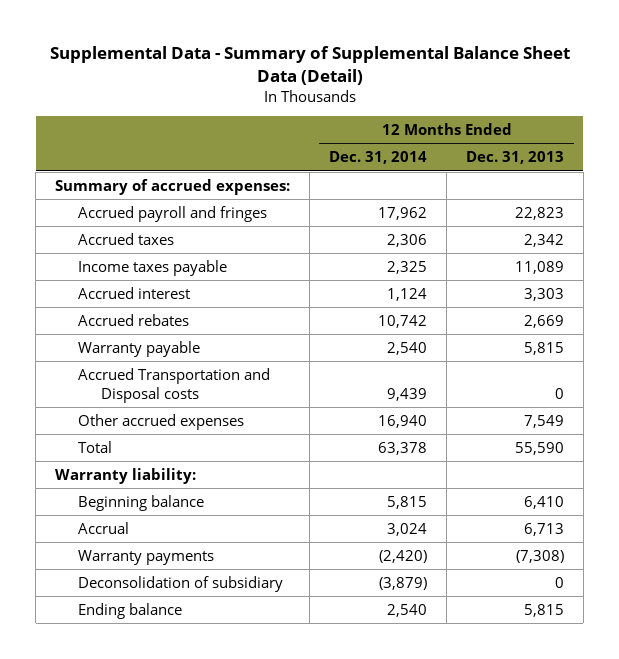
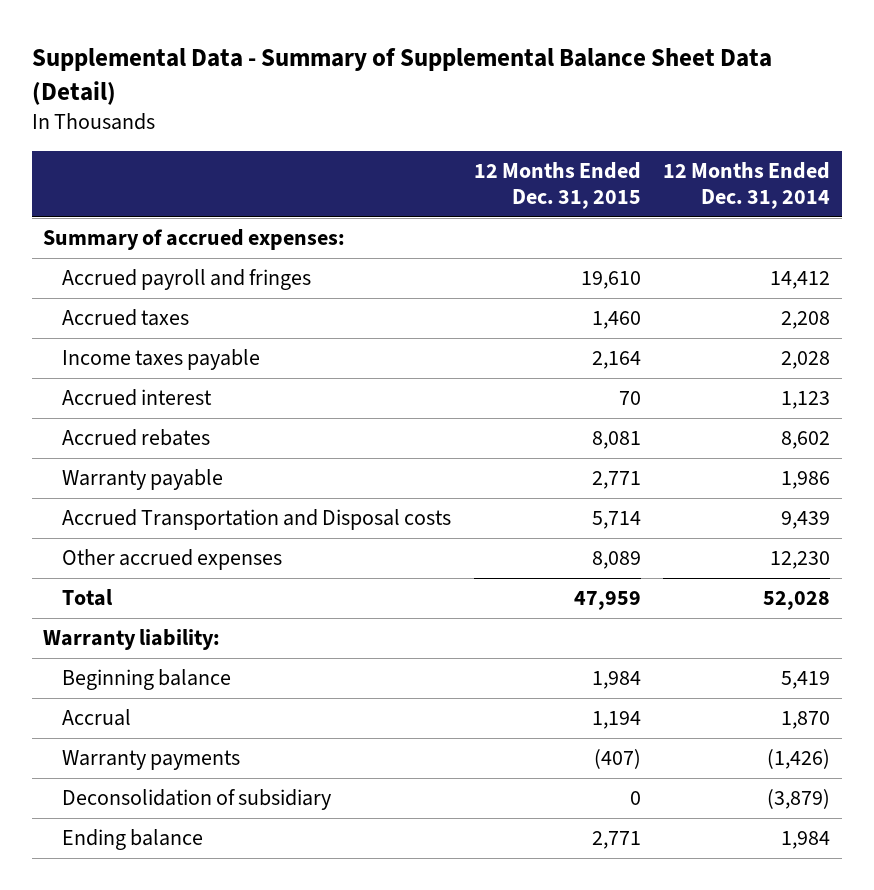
- | 12 Months Ended Dec. 31, 2014 | 12 Months Ended Dec. 31, 2013
+ | 12 Months Ended Dec. 31, 2015 | 12 Months Ended Dec. 31, 2014
- Accrued payroll and fringes | 17,962 | 22,823
- Accrued taxes | 2,306 | 2,342
- Income taxes payable | 2,325 | 11,089
- Accrued interest | 1,124 | 3,303
- Accrued rebates | 10,742 | 2,669
- Warranty payable | 2,540 | 5,815
+ Accrued payroll and fringes | 19,610 | 14,412
+ Accrued taxes | 1,460 | 2,208
+ Income taxes payable | 2,164 | 2,028
+ Accrued interest | 70 | 1,123
+ Accrued rebates | 8,081 | 8,602
+ Warranty payable | 2,771 | 1,986
- Other accrued expenses | 16,940 | 7,549
- Total | 63,378 | 55,590
+ Other accrued expenses | 8,089 | 12,230
+ Total | 47,959 | 52,028
- Beginning balance | 5,815 | 6,410
- Accrual | 3,024 | 6,713
- Warranty payments | (2,420) | (7,308)
+ Beginning balance | 1,984 | 5,419
+ Accrual | 1,194 | 1,870
+ Warranty payments | (407) | (1,426)
- Ending balance | 2,540 | 5,815
+ Ending balance | 2,771 | 1,984

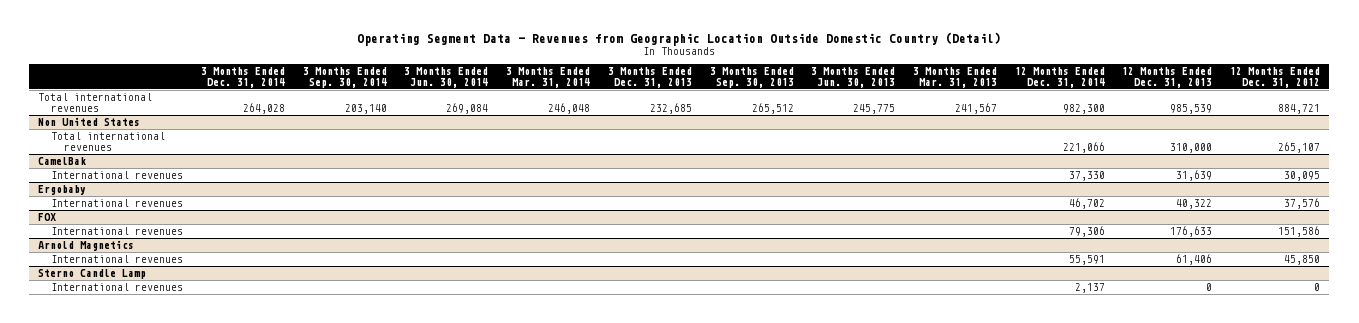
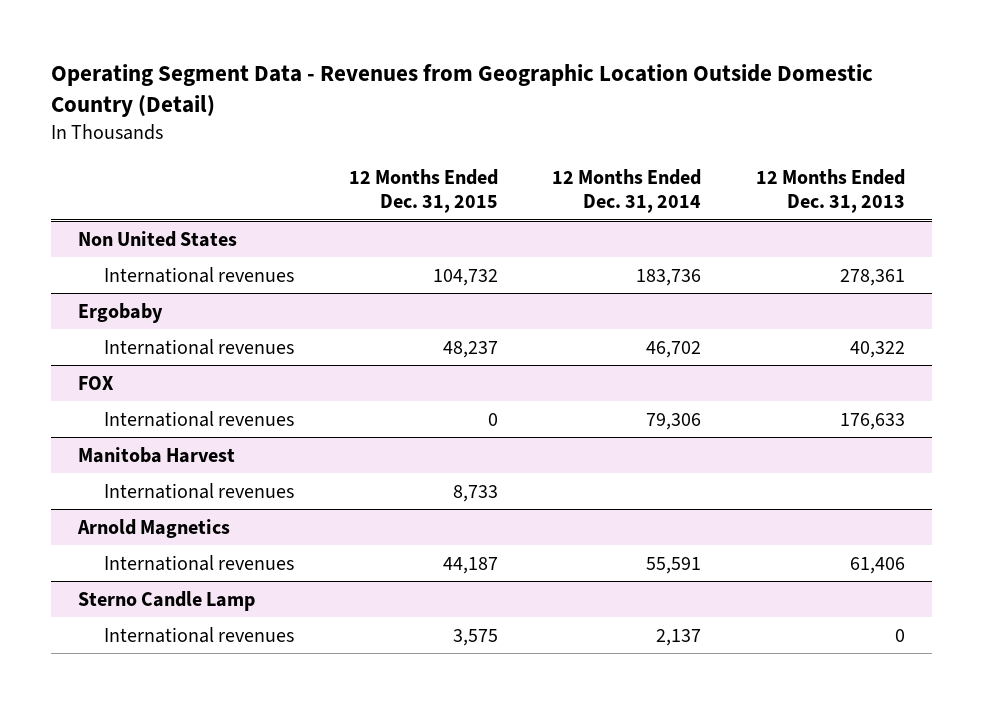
- | 3 Months Ended Dec. 31, 2014 | 3 Months Ended Sep. 30, 2014 | 3 Months Ended Jun. 30, 2014 | 3 Months Ended Mar. 31, 2014 | 3 Months Ended Dec. 31, 2013 | 3 Months Ended Sep. 30, 2013 | 3 Months Ended Jun. 30, 2013 | 3 Months Ended Mar. 31, 2013 | 12 Months Ended Dec. 31, 2014 | 12 Months Ended Dec. 31, 2013 | 12 Months Ended Dec. 31, 2012
+ | 12 Months Ended Dec. 31, 2015 | 12 Months Ended Dec. 31, 2014 | 12 Months Ended Dec. 31, 2013
- Total international revenues | 264,028 | 203,140 | 269,084 | 246,048 | 232,685 | 265,512 | 245,775 | 241,567 | 982,300 | 985,539 | 884,721
@ Non United States
- Total international revenues | | | | | | | | | 221,066 | 310,000 | 265,107
- CamelBak
- International revenues | | | | | | | | | 37,330 | 31,639 | 30,095
@ Non United States
+ International revenues | 104,732 | 183,736 | 278,361
+ Manitoba Harvest
+ International revenues | 8,733 | |

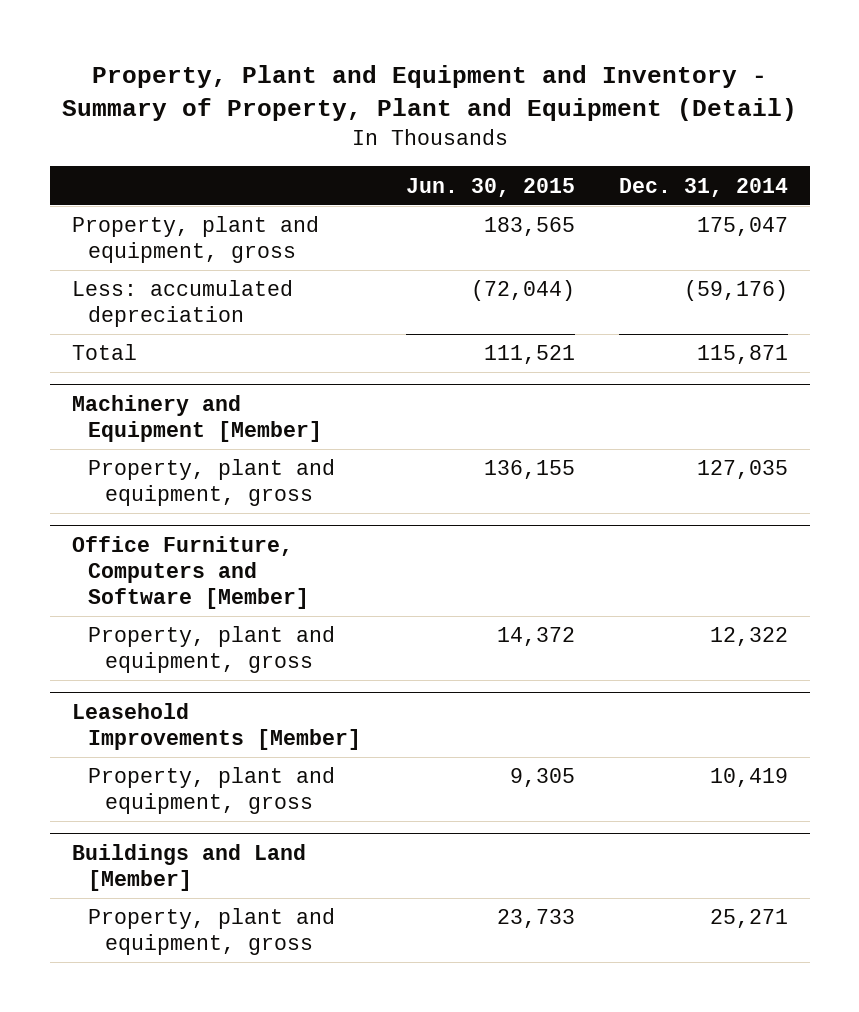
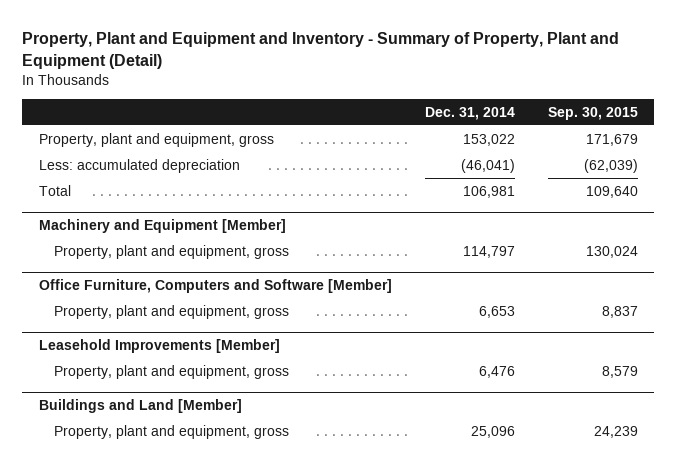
- | Jun. 30, 2015 | Dec. 31, 2014
+ | Dec. 31, 2014 | Sep. 30, 2015
- Property, plant and equipment, gross | 183,565 | 175,047
- Less: accumulated depreciation | (72,044) | (59,176)
- Total | 111,521 | 115,871
+ Property, plant and equipment, gross | 153,022 | 171,679
+ Less: accumulated depreciation | (46,041) | (62,039)
+ Total | 106,981 | 109,640
@ Machinery and Equipment [Member]
- Property, plant and equipment, gross | 136,155 | 127,035
+ Property, plant and equipment, gross | 114,797 | 130,024
@ Office Furniture, Computers and Software [Member]
- Property, plant and equipment, gross | 14,372 | 12,322
+ Property, plant and equipment, gross | 6,653 | 8,837
@ Leasehold Improvements [Member]
- Property, plant and equipment, gross | 9,305 | 10,419
+ Property, plant and equipment, gross | 6,476 | 8,579
@ Buildings and Land [Member]
- Property, plant and equipment, gross | 23,733 | 25,271
+ Property, plant and equipment, gross | 25,096 | 24,239

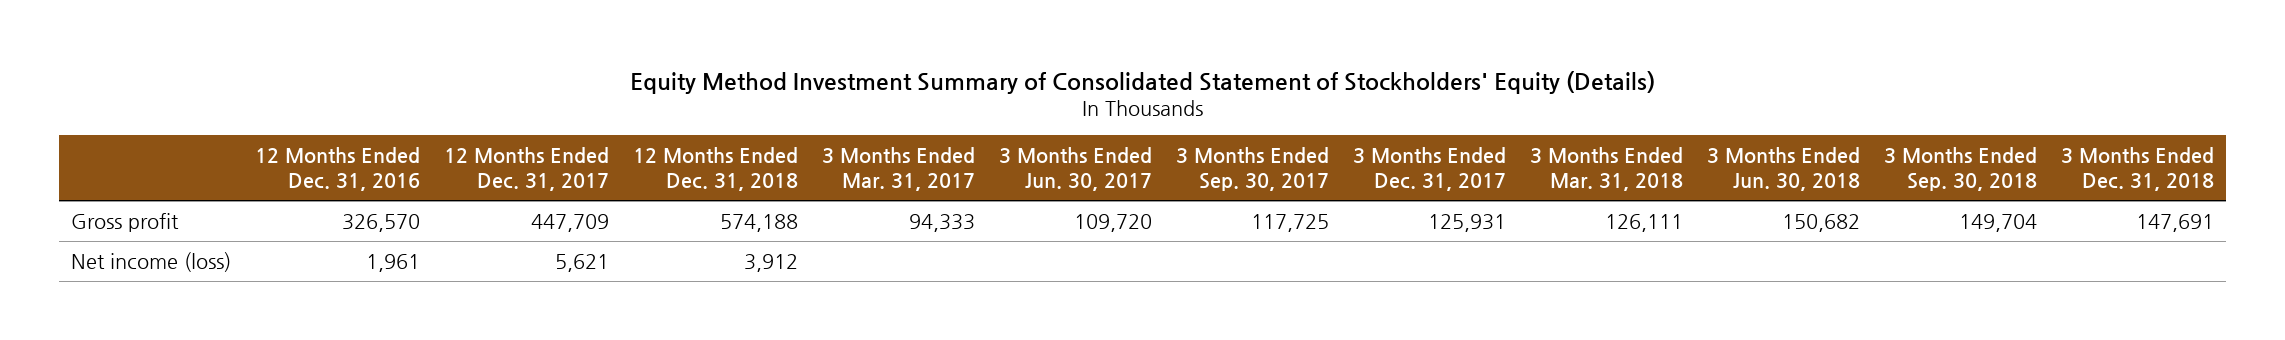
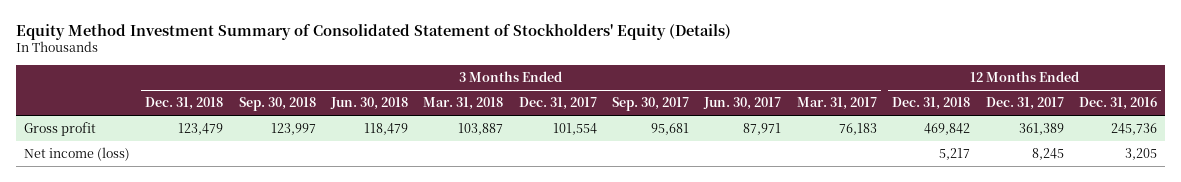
- | 12 Months Ended Dec. 31, 2016 | 12 Months Ended Dec. 31, 2017 | 12 Months Ended Dec. 31, 2018 | 3 Months Ended Mar. 31, 2017 | 3 Months Ended Jun. 30, 2017 | 3 Months Ended Sep. 30, 2017 | 3 Months Ended Dec. 31, 2017 | 3 Months Ended Mar. 31, 2018 | 3 Months Ended Jun. 30, 2018 | 3 Months Ended Sep. 30, 2018 | 3 Months Ended Dec. 31, 2018
+ | 3 Months Ended Dec. 31, 2018 | 3 Months Ended Sep. 30, 2018 | 3 Months Ended Jun. 30, 2018 | 3 Months Ended Mar. 31, 2018 | 3 Months Ended Dec. 31, 2017 | 3 Months Ended Sep. 30, 2017 | 3 Months Ended Jun. 30, 2017 | 3 Months Ended Mar. 31, 2017 | 12 Months Ended Dec. 31, 2018 | 12 Months Ended Dec. 31, 2017 | 12 Months Ended Dec. 31, 2016
- Gross profit | 326,570 | 447,709 | 574,188 | 94,333 | 109,720 | 117,725 | 125,931 | 126,111 | 150,682 | 149,704 | 147,691
- Net income (loss) | 1,961 | 5,621 | 3,912 | | | | | | | |
+ Gross profit | 123,479 | 123,997 | 118,479 | 103,887 | 101,554 | 95,681 | 87,971 | 76,183 | 469,842 | 361,389 | 245,736
+ Net income (loss) | | | | | | | | | 5,217 | 8,245 | 3,205

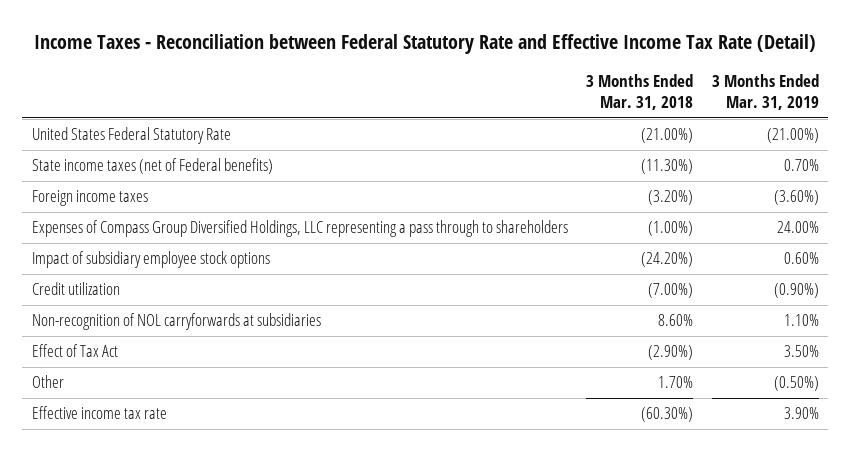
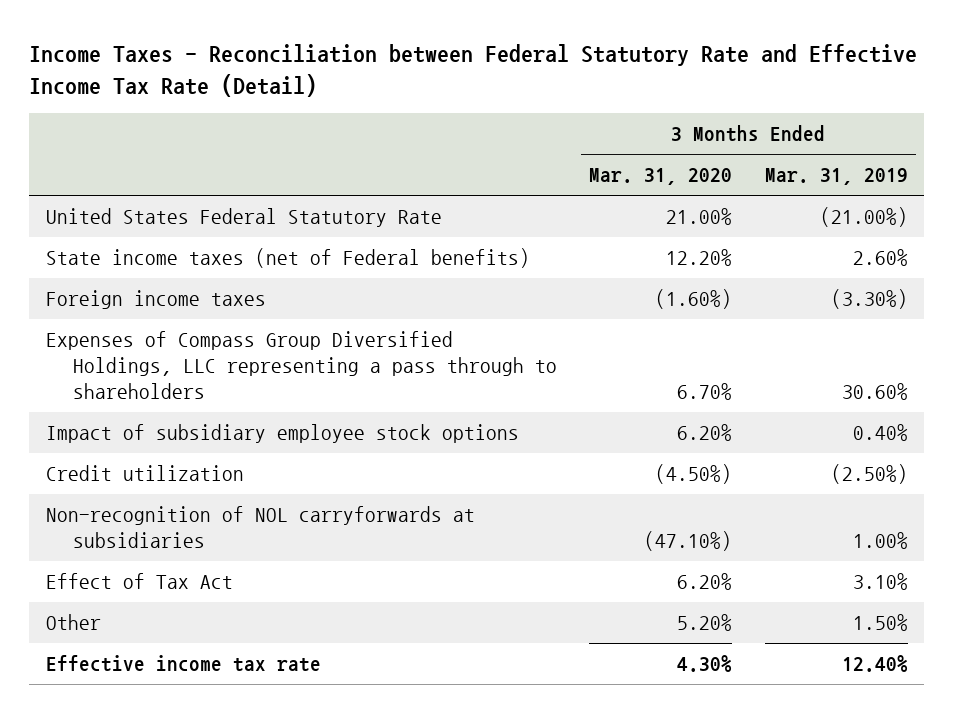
- | 3 Months Ended Mar. 31, 2018 | 3 Months Ended Mar. 31, 2019
+ | 3 Months Ended Mar. 31, 2020 | 3 Months Ended Mar. 31, 2019
- State income taxes (net of Federal benefits) | (11.30%) | 0.70%
- Foreign income taxes | (3.20%) | (3.60%)
- Expenses of Compass Group Diversified Holdings, LLC representing a pass through to shareholders | (1.00%) | 24.00%
- Impact of subsidiary employee stock options | (24.20%) | 0.60%
- Credit utilization | (7.00%) | (0.90%)
- Non-recognition of NOL carryforwards at subsidiaries | 8.60% | 1.10%
- Effect of Tax Act | (2.90%) | 3.50%
- Other | 1.70% | (0.50%)
- Effective income tax rate | (60.30%) | 3.90%
+ State income taxes (net of Federal benefits) | 12.20% | 2.60%
+ Foreign income taxes | (1.60%) | (3.30%)
+ Expenses of Compass Group Diversified Holdings, LLC representing a pass through to shareholders | 6.70% | 30.60%
+ Impact of subsidiary employee stock options | 6.20% | 0.40%
+ Credit utilization | (4.50%) | (2.50%)
+ Non-recognition of NOL carryforwards at subsidiaries | (47.10%) | 1.00%
+ Effect of Tax Act | 6.20% | 3.10%
+ Other | 5.20% | 1.50%
+ Effective income tax rate | 4.30% | 12.40%

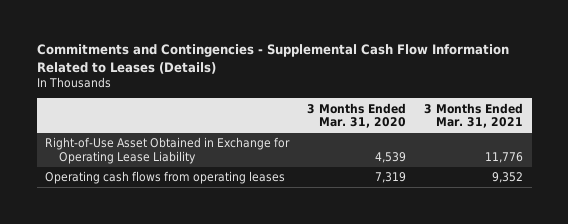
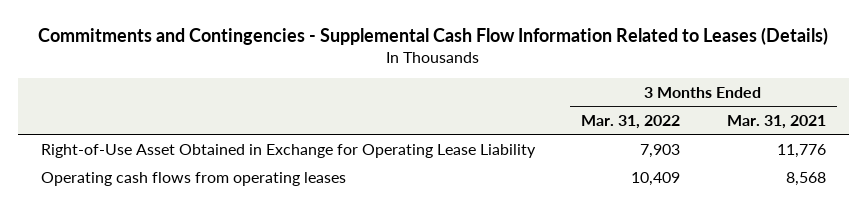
- | 3 Months Ended Mar. 31, 2020 | 3 Months Ended Mar. 31, 2021
+ | 3 Months Ended Mar. 31, 2022 | 3 Months Ended Mar. 31, 2021
- Operating cash flows from operating leases | 7,319 | 9,352
+ Operating cash flows from operating leases | 10,409 | 8,568

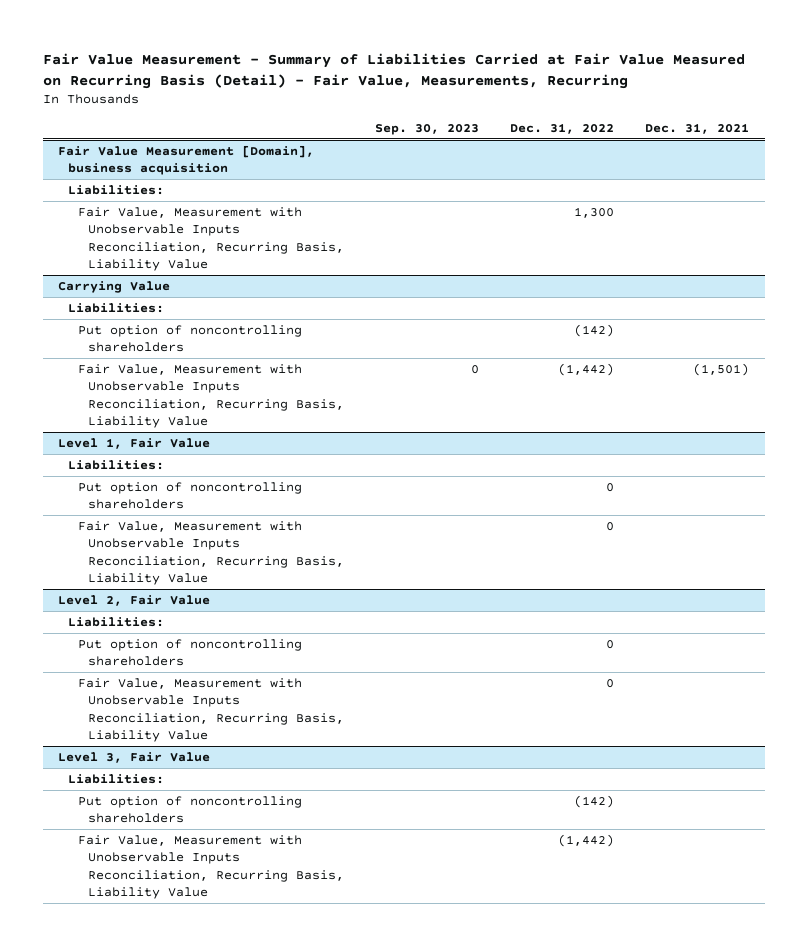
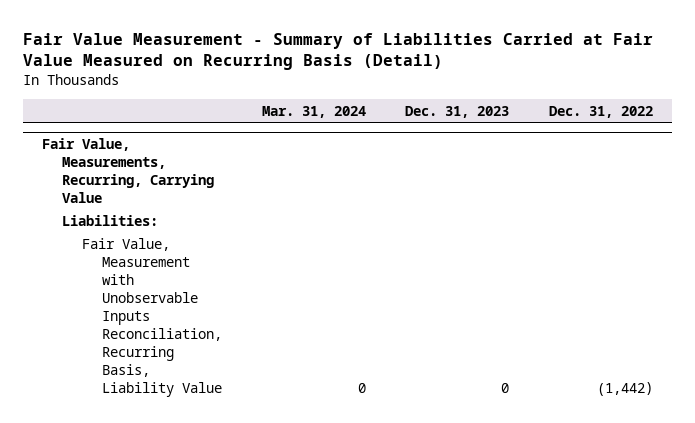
- Fair Value Measurement - Summary of Liabilities Carried at Fair Value Measured on Recurring Basis (Detail) - Fair Value, Measurements, Recurring
+ Fair Value Measurement - Summary of Liabilities Carried at Fair Value Measured on Recurring Basis (Detail)
- | Sep. 30, 2023 | Dec. 31, 2022 | Dec. 31, 2021
+ | Mar. 31, 2024 | Dec. 31, 2023 | Dec. 31, 2022
- Fair Value Measurement [Domain], business acquisition
- Liabilities:
- Fair Value, Measurement with Unobservable Inputs Reconciliation, Recurring Basis, Liability Value | | 1,300 |
- Carrying Value
- Liabilities:
- Put option of noncontrolling shareholders | | (142) |
- Fair Value, Measurement with Unobservable Inputs Reconciliation, Recurring Basis, Liability Value | 0 | (1,442) | (1,501)
- Level 1, Fair Value
- Liabilities:
- Put option of noncontrolling shareholders | | 0 |
- Fair Value, Measurement with Unobservable Inputs Reconciliation, Recurring Basis, Liability Value | | 0 |
- Level 2, Fair Value
- Liabilities:
- Put option of noncontrolling shareholders | | 0 |
- Fair Value, Measurement with Unobservable Inputs Reconciliation, Recurring Basis, Liability Value | | 0 |
- Level 3, Fair Value
+ Fair Value, Measurements, Recurring, Carrying Value
- Put option of noncontrolling shareholders | | (142) |

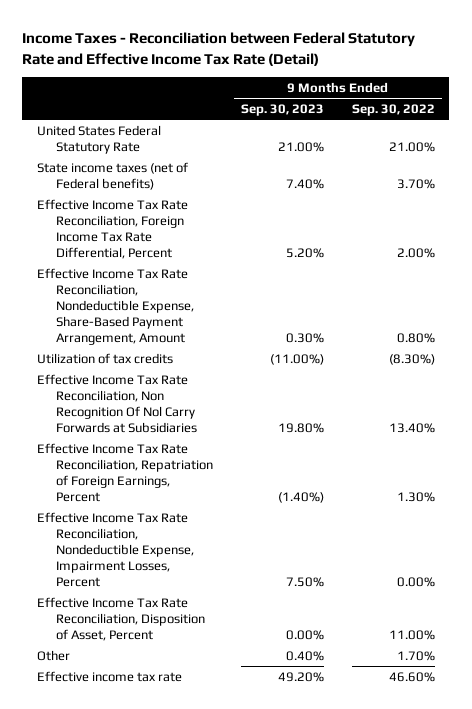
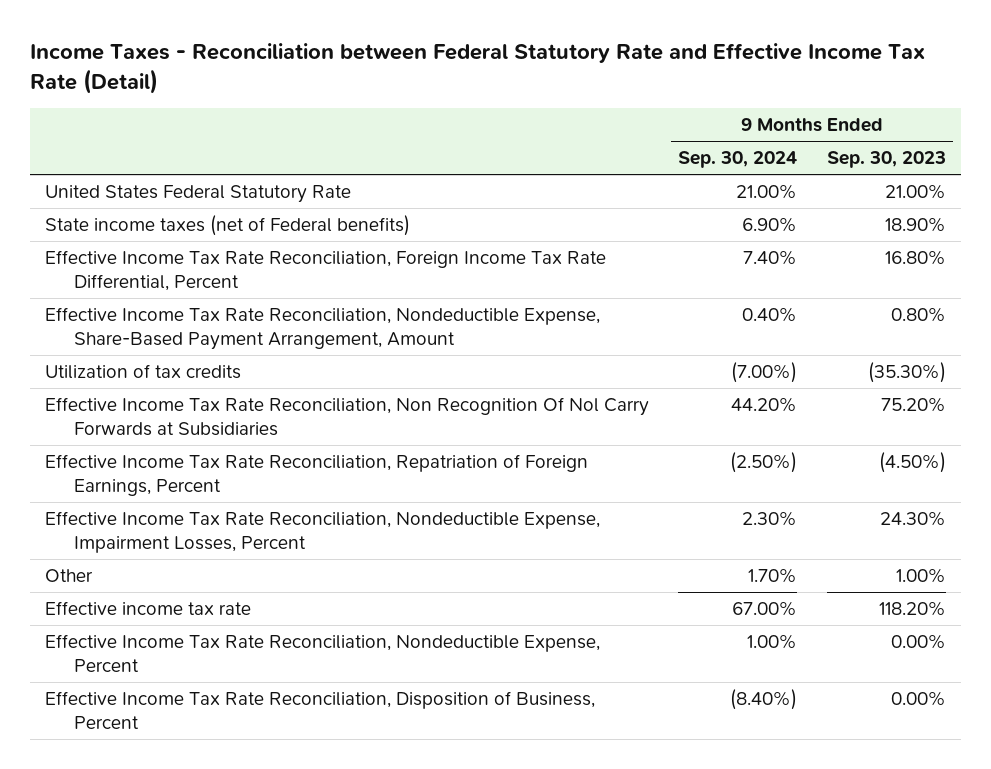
- | 9 Months Ended Sep. 30, 2023 | 9 Months Ended Sep. 30, 2022
+ | 9 Months Ended Sep. 30, 2024 | 9 Months Ended Sep. 30, 2023
- State income taxes (net of Federal benefits) | 7.40% | 3.70%
- Effective Income Tax Rate Reconciliation, Foreign Income Tax Rate Differential, Percent | 5.20% | 2.00%
- Effective Income Tax Rate Reconciliation, Nondeductible Expense, Share-Based Payment Arrangement, Amount | 0.30% | 0.80%
- Utilization of tax credits | (11.00%) | (8.30%)
- Effective Income Tax Rate Reconciliation, Non Recognition Of Nol Carry Forwards at Subsidiaries | 19.80% | 13.40%
- Effective Income Tax Rate Reconciliation, Repatriation of Foreign Earnings, Percent | (1.40%) | 1.30%
- Effective Income Tax Rate Reconciliation, Nondeductible Expense, Impairment Losses, Percent | 7.50% | 0.00%
- Effective Income Tax Rate Reconciliation, Disposition of Asset, Percent | 0.00% | 11.00%
- Other | 0.40% | 1.70%
- Effective income tax rate | 49.20% | 46.60%
+ State income taxes (net of Federal benefits) | 6.90% | 18.90%
+ Effective Income Tax Rate Reconciliation, Foreign Income Tax Rate Differential, Percent | 7.40% | 16.80%
+ Effective Income Tax Rate Reconciliation, Nondeductible Expense, Share-Based Payment Arrangement, Amount | 0.40% | 0.80%
+ Utilization of tax credits | (7.00%) | (35.30%)
+ Effective Income Tax Rate Reconciliation, Non Recognition Of Nol Carry Forwards at Subsidiaries | 44.20% | 75.20%
+ Effective Income Tax Rate Reconciliation, Repatriation of Foreign Earnings, Percent | (2.50%) | (4.50%)
+ Effective Income Tax Rate Reconciliation, Nondeductible Expense, Impairment Losses, Percent | 2.30% | 24.30%
+ Other | 1.70% | 1.00%
+ Effective income tax rate | 67.00% | 118.20%
+ Effective Income Tax Rate Reconciliation, Nondeductible Expense, Percent | 1.00% | 0.00%
+ Effective Income Tax Rate Reconciliation, Disposition of Business, Percent | (8.40%) | 0.00%

